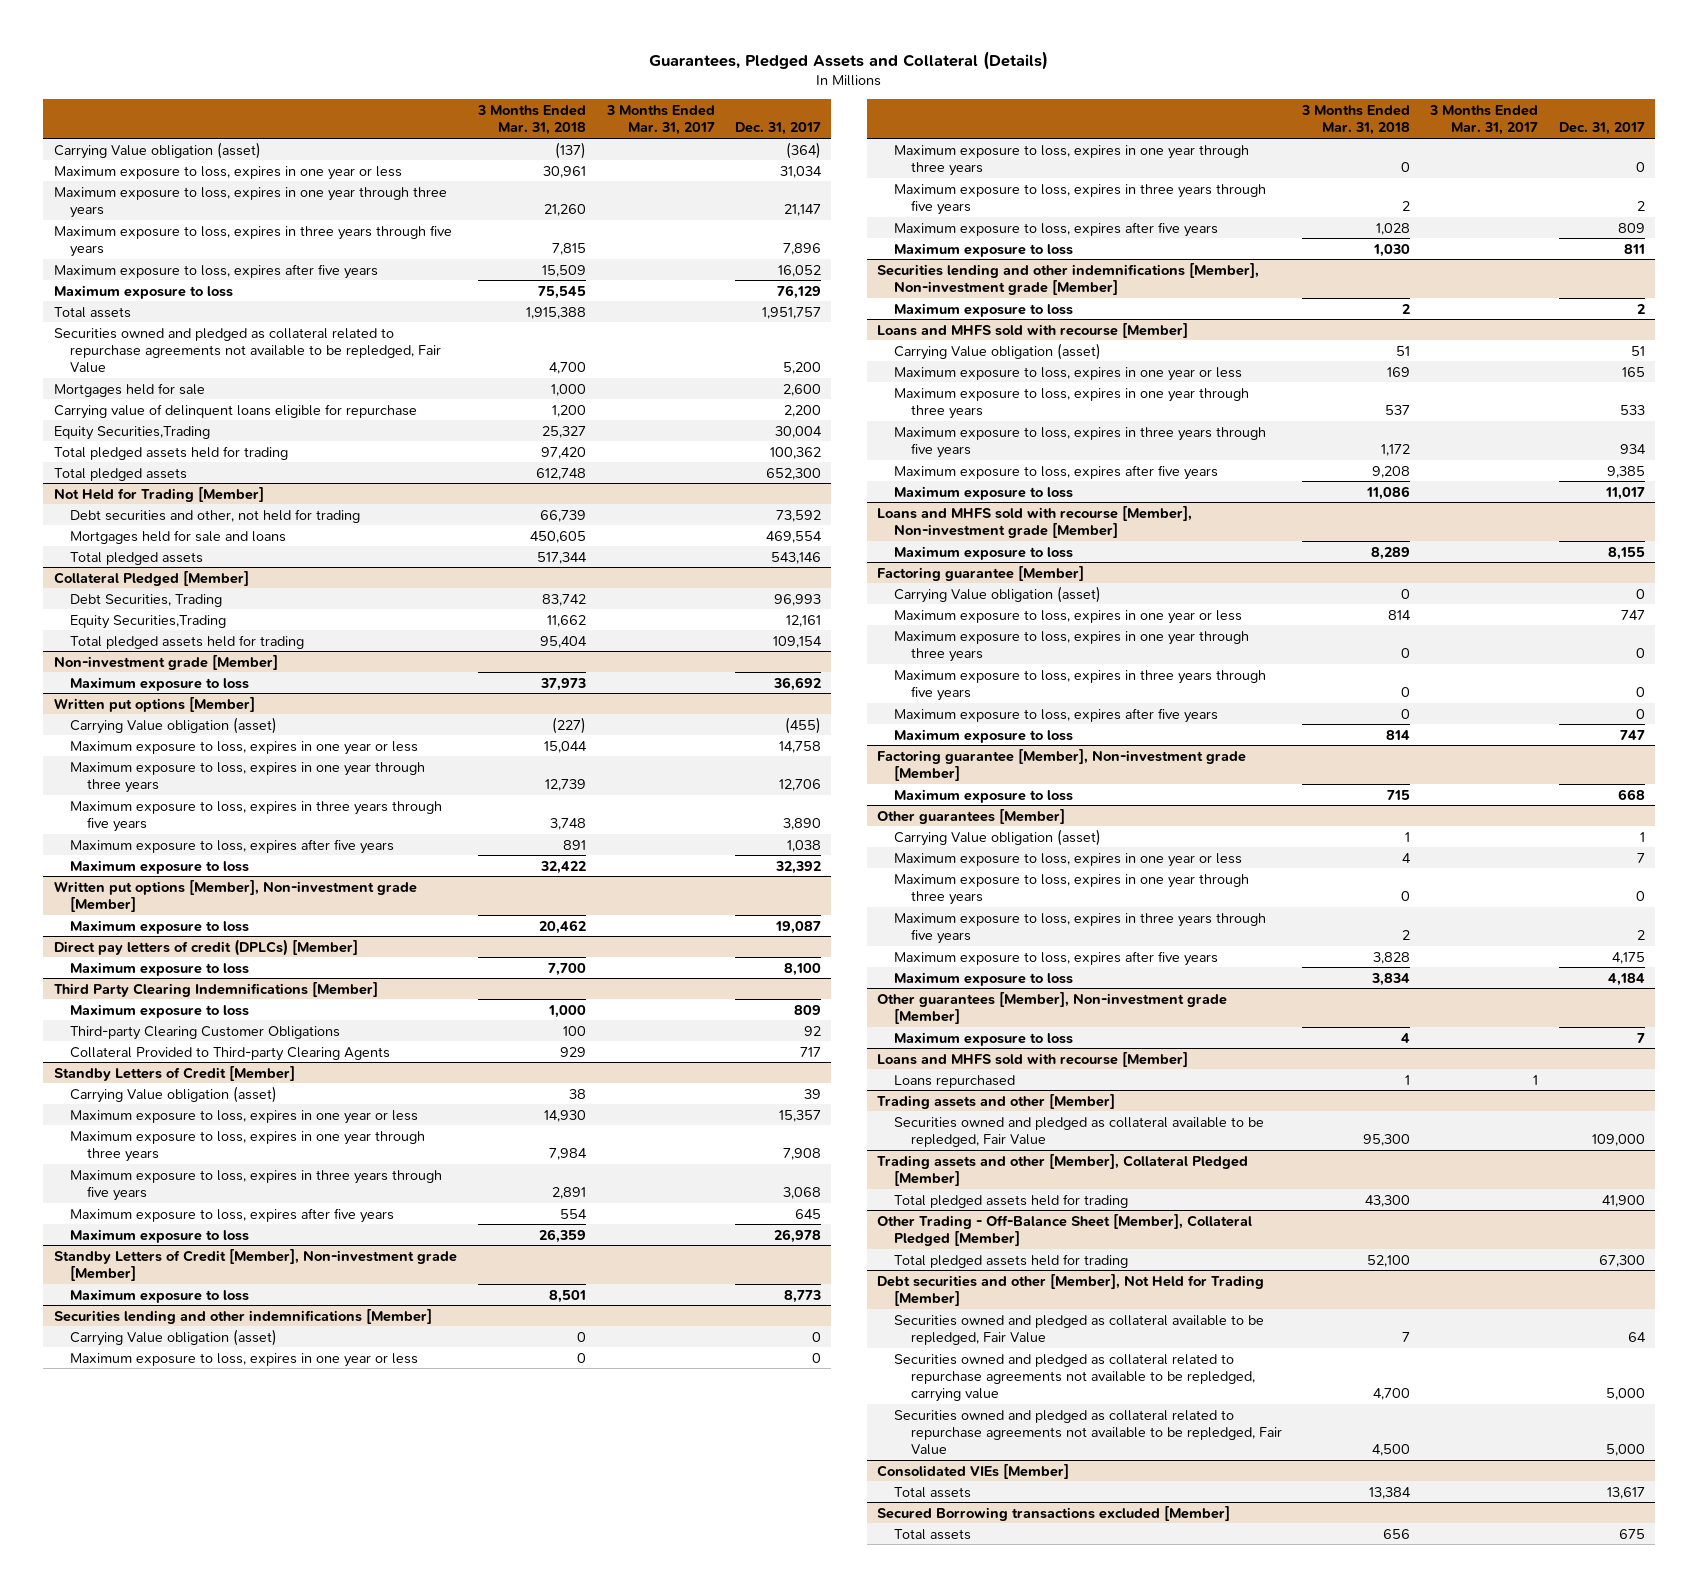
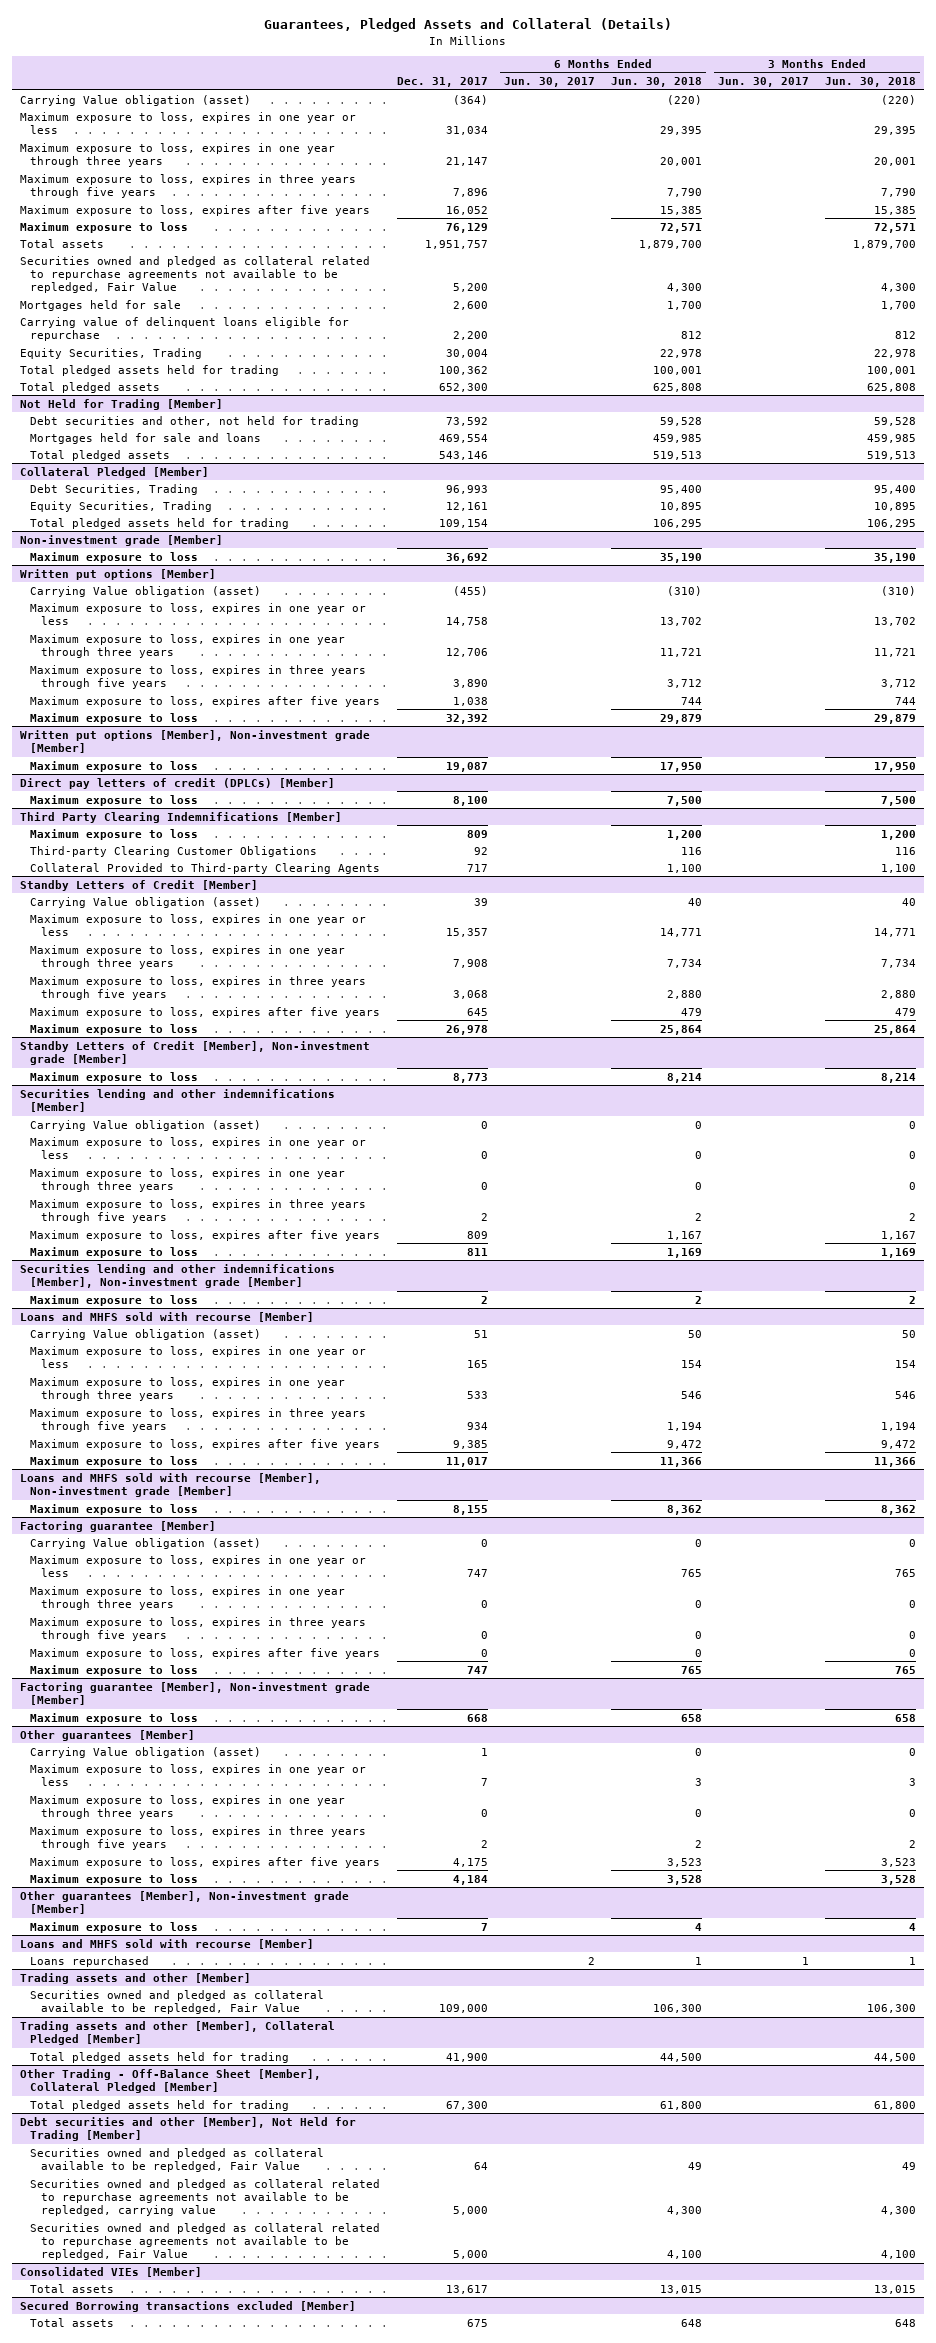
- | 3 Months Ended Mar. 31, 2018 | 3 Months Ended Mar. 31, 2017 | Dec. 31, 2017
+ | Dec. 31, 2017 | 6 Months Ended Jun. 30, 2017 | 6 Months Ended Jun. 30, 2018 | 3 Months Ended Jun. 30, 2017 | 3 Months Ended Jun. 30, 2018
- Equity Securities,Trading | 25,327 | | 30,004
+ Equity Securities, Trading | 30,004 | | 22,978 | | 22,978
@ Collateral Pledged [Member]
- Equity Securities,Trading | 11,662 | | 12,161
+ Equity Securities, Trading | 12,161 | | 10,895 | | 10,895

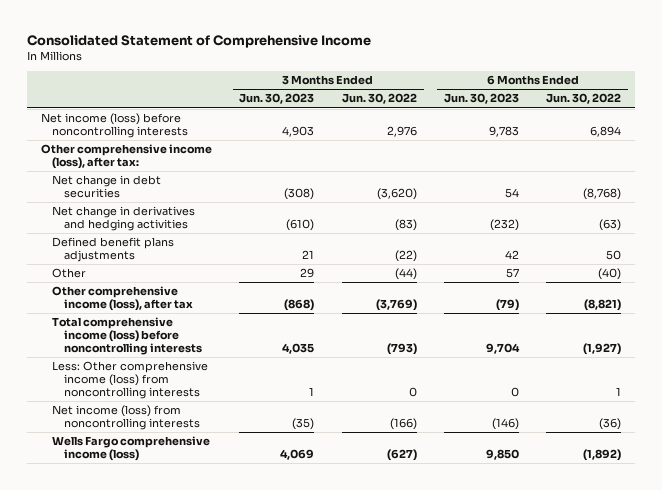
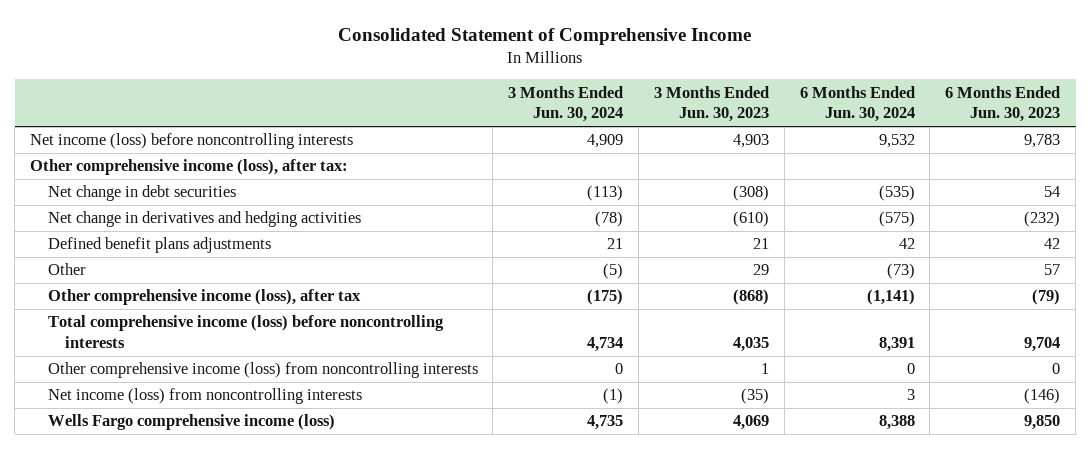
- | 3 Months Ended Jun. 30, 2023 | 3 Months Ended Jun. 30, 2022 | 6 Months Ended Jun. 30, 2023 | 6 Months Ended Jun. 30, 2022
+ | 3 Months Ended Jun. 30, 2024 | 3 Months Ended Jun. 30, 2023 | 6 Months Ended Jun. 30, 2024 | 6 Months Ended Jun. 30, 2023
- Less: Other comprehensive income (loss) from noncontrolling interests | 1 | 0 | 0 | 1
+ Other comprehensive income (loss) from noncontrolling interests | 0 | 1 | 0 | 0

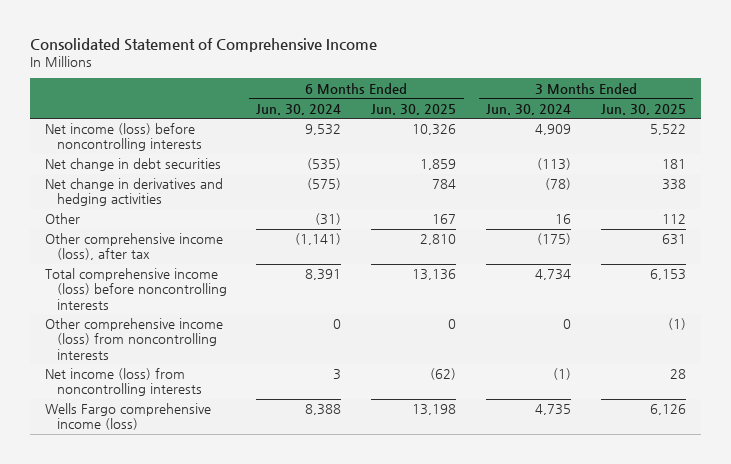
- | 3 Months Ended Jun. 30, 2024 | 3 Months Ended Jun. 30, 2023 | 6 Months Ended Jun. 30, 2024 | 6 Months Ended Jun. 30, 2023
+ | 6 Months Ended Jun. 30, 2024 | 6 Months Ended Jun. 30, 2025 | 3 Months Ended Jun. 30, 2024 | 3 Months Ended Jun. 30, 2025
- Other comprehensive income (loss), after tax:
- Defined benefit plans adjustments | 21 | 21 | 42 | 42
- Other | (5) | 29 | (73) | 57
+ Other | (31) | 167 | 16 | 112

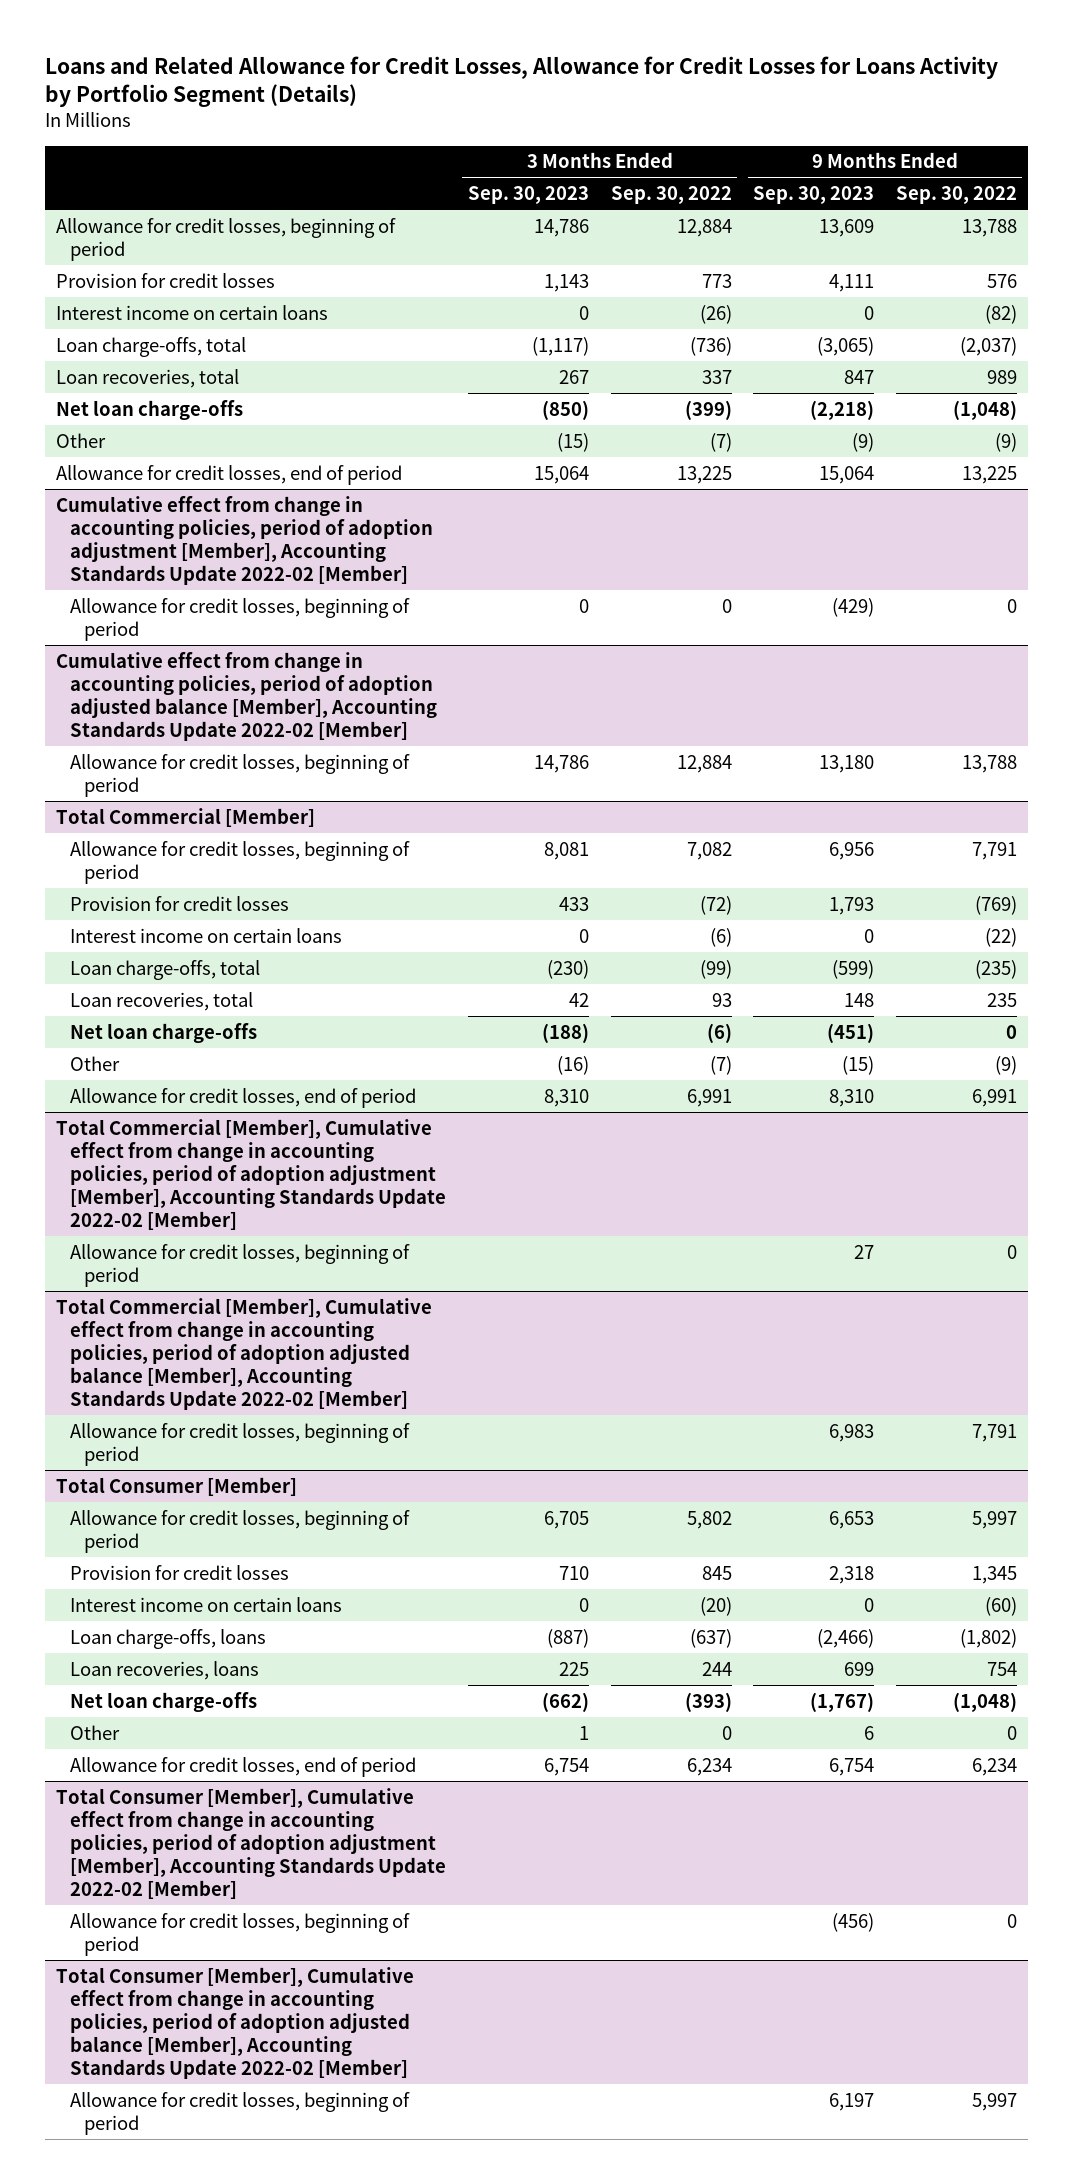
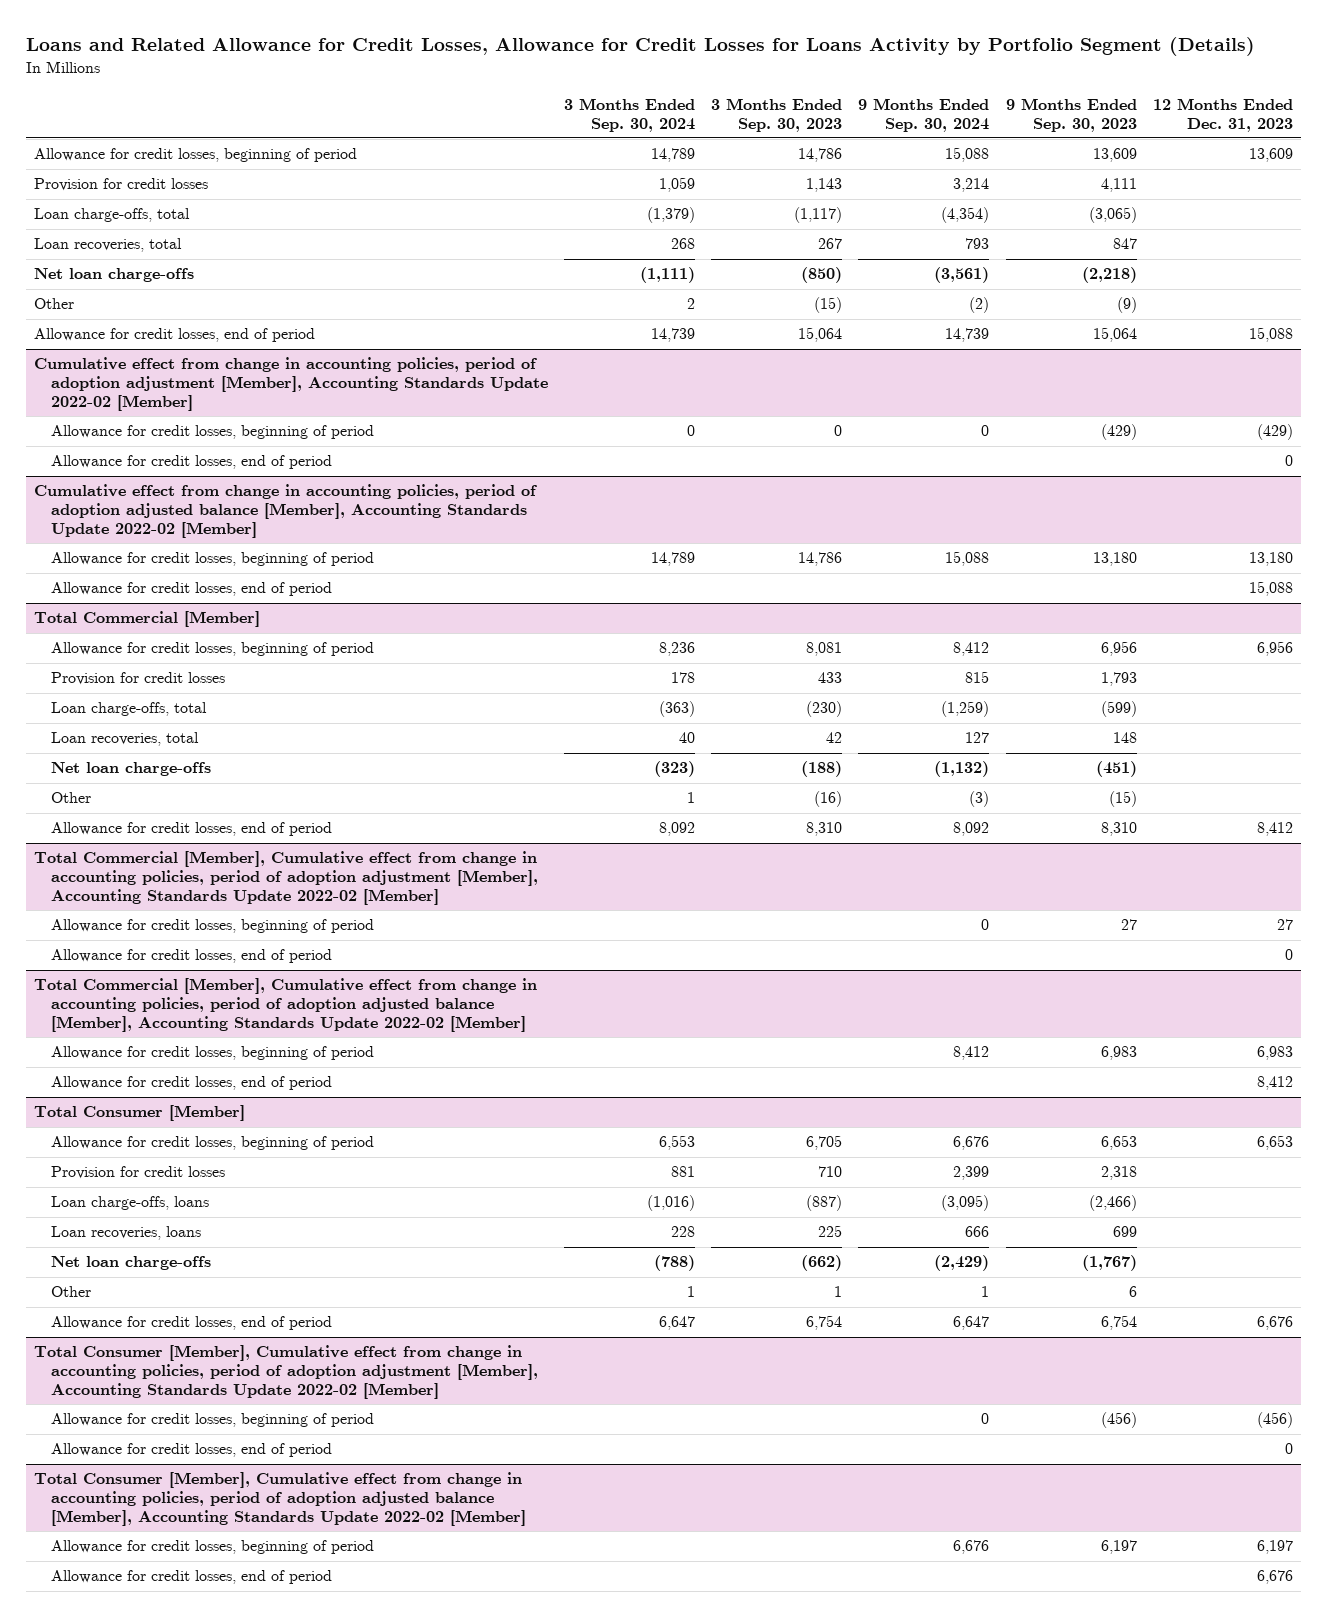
- | 3 Months Ended Sep. 30, 2023 | 3 Months Ended Sep. 30, 2022 | 9 Months Ended Sep. 30, 2023 | 9 Months Ended Sep. 30, 2022
+ | 3 Months Ended Sep. 30, 2024 | 3 Months Ended Sep. 30, 2023 | 9 Months Ended Sep. 30, 2024 | 9 Months Ended Sep. 30, 2023 | 12 Months Ended Dec. 31, 2023
- Interest income on certain loans | 0 | (26) | 0 | (82)
@ Cumulative effect from change in accounting policies, period of adoption adjustment [Member], Accounting Standards Update 2022-02 [Member]
+ Allowance for credit losses, end of period | | | | | 0
@ Cumulative effect from change in accounting policies, period of adoption adjusted balance [Member], Accounting Standards Update 2022-02 [Member]
+ Allowance for credit losses, end of period | | | | | 15,088
@ Total Commercial [Member]
- Interest income on certain loans | 0 | (6) | 0 | (22)
@ Total Commercial [Member], Cumulative effect from change in accounting policies, period of adoption adjustment [Member], Accounting Standards Update 2022-02 [Member]
+ Allowance for credit losses, end of period | | | | | 0
@ Total Commercial [Member], Cumulative effect from change in accounting policies, period of adoption adjusted balance [Member], Accounting Standards Update 2022-02 [Member]
+ Allowance for credit losses, end of period | | | | | 8,412
@ Total Consumer [Member]
- Interest income on certain loans | 0 | (20) | 0 | (60)
@ Total Consumer [Member], Cumulative effect from change in accounting policies, period of adoption adjustment [Member], Accounting Standards Update 2022-02 [Member]
+ Allowance for credit losses, end of period | | | | | 0
@ Total Consumer [Member], Cumulative effect from change in accounting policies, period of adoption adjusted balance [Member], Accounting Standards Update 2022-02 [Member]
+ Allowance for credit losses, end of period | | | | | 6,676

